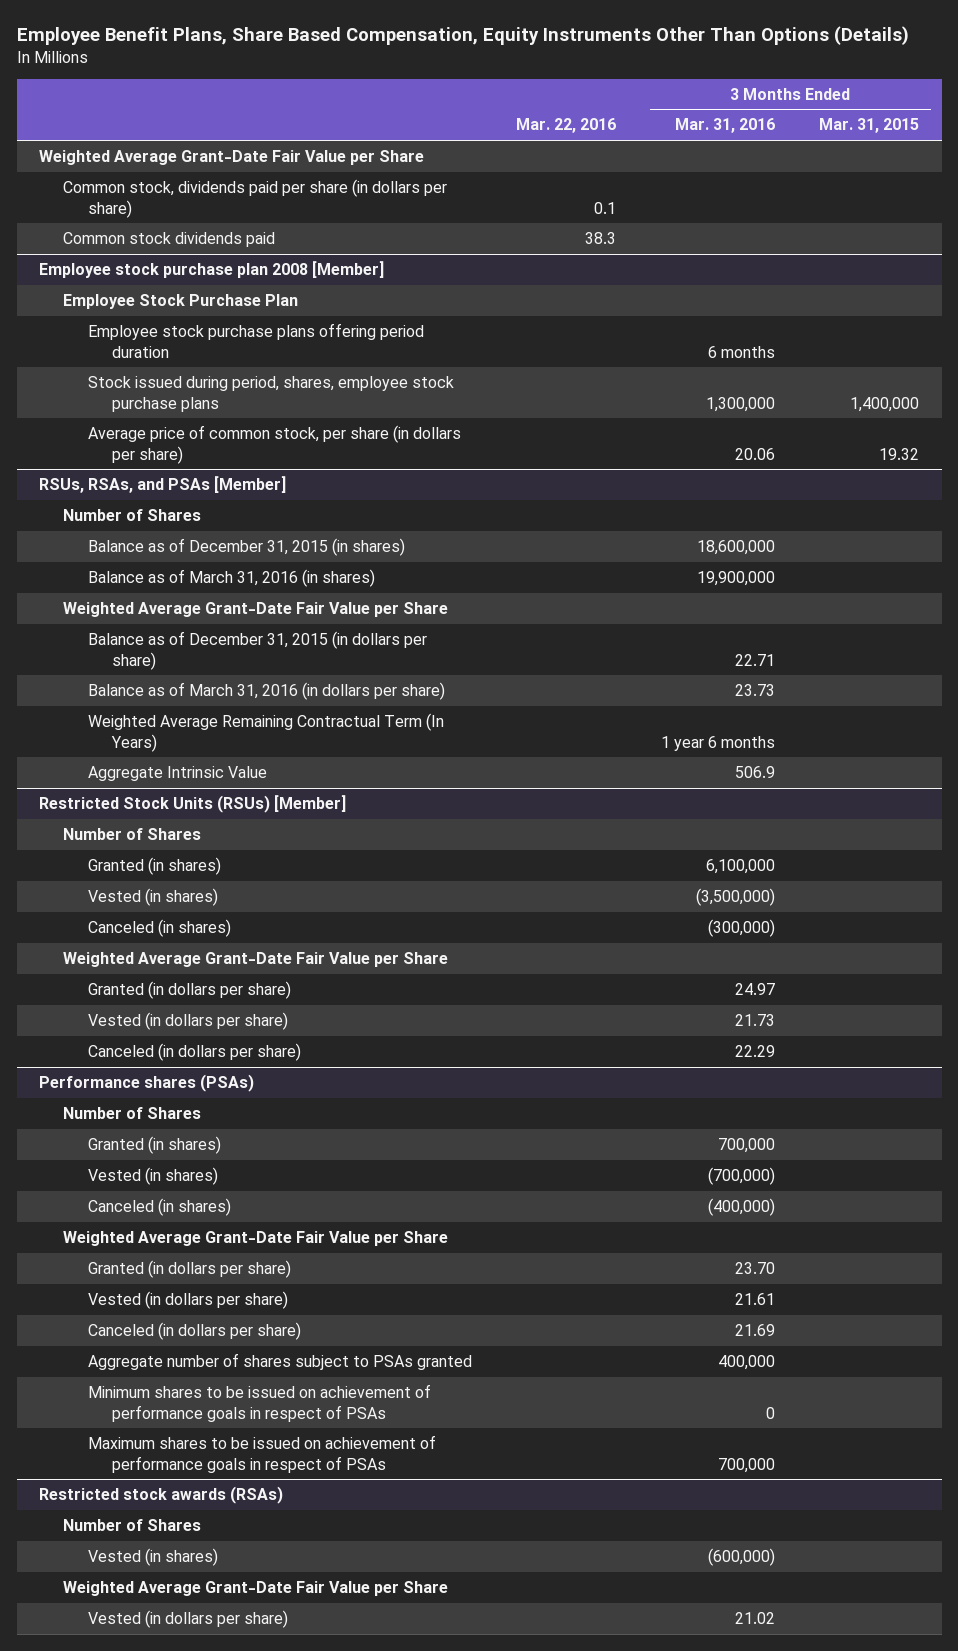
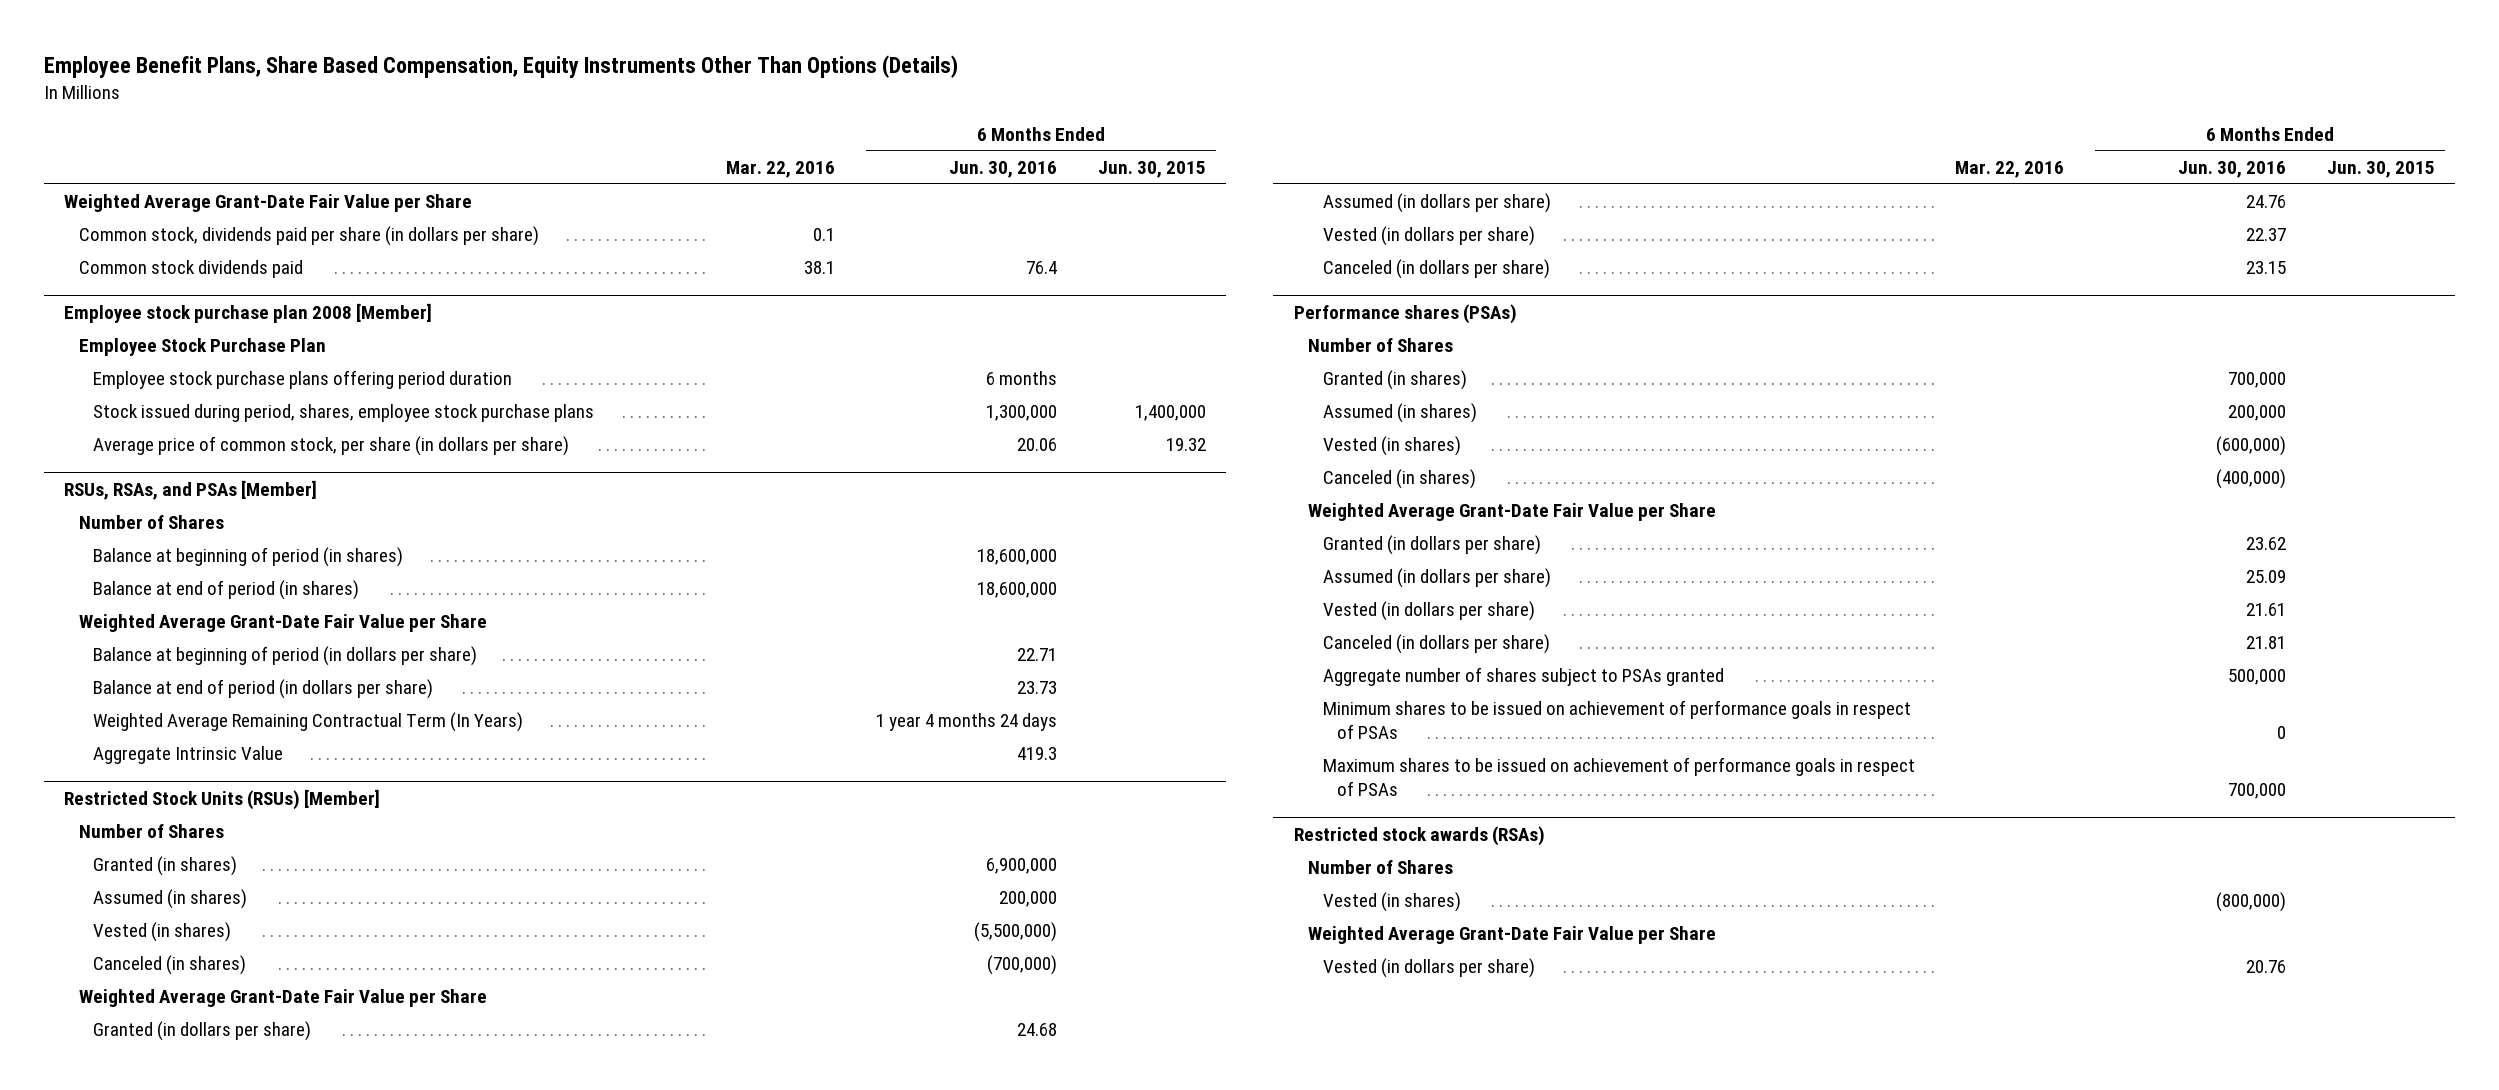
- | Mar. 22, 2016 | 3 Months Ended Mar. 31, 2016 | 3 Months Ended Mar. 31, 2015
+ | Mar. 22, 2016 | 6 Months Ended Jun. 30, 2016 | 6 Months Ended Jun. 30, 2015
- Common stock dividends paid | 38.3 | |
+ Common stock dividends paid | 38.1 | 76.4 |
@ RSUs, RSAs, and PSAs [Member]
- Balance as of December 31, 2015 (in shares) | | 18,600,000 |
- Balance as of March 31, 2016 (in shares) | | 19,900,000 |
+ Balance at beginning of period (in shares) | | 18,600,000 |
+ Balance at end of period (in shares) | | 18,600,000 |
- Balance as of December 31, 2015 (in dollars per share) | | 22.71 |
- Balance as of March 31, 2016 (in dollars per share) | | 23.73 |
+ Balance at beginning of period (in dollars per share) | | 22.71 |
+ Balance at end of period (in dollars per share) | | 23.73 |
@ Restricted Stock Units (RSUs) [Member]
+ Assumed (in shares) | | 200,000 |
+ Assumed (in dollars per share) | | 24.76 |
@ Performance shares (PSAs)
+ Assumed (in shares) | | 200,000 |
+ Assumed (in dollars per share) | | 25.09 |

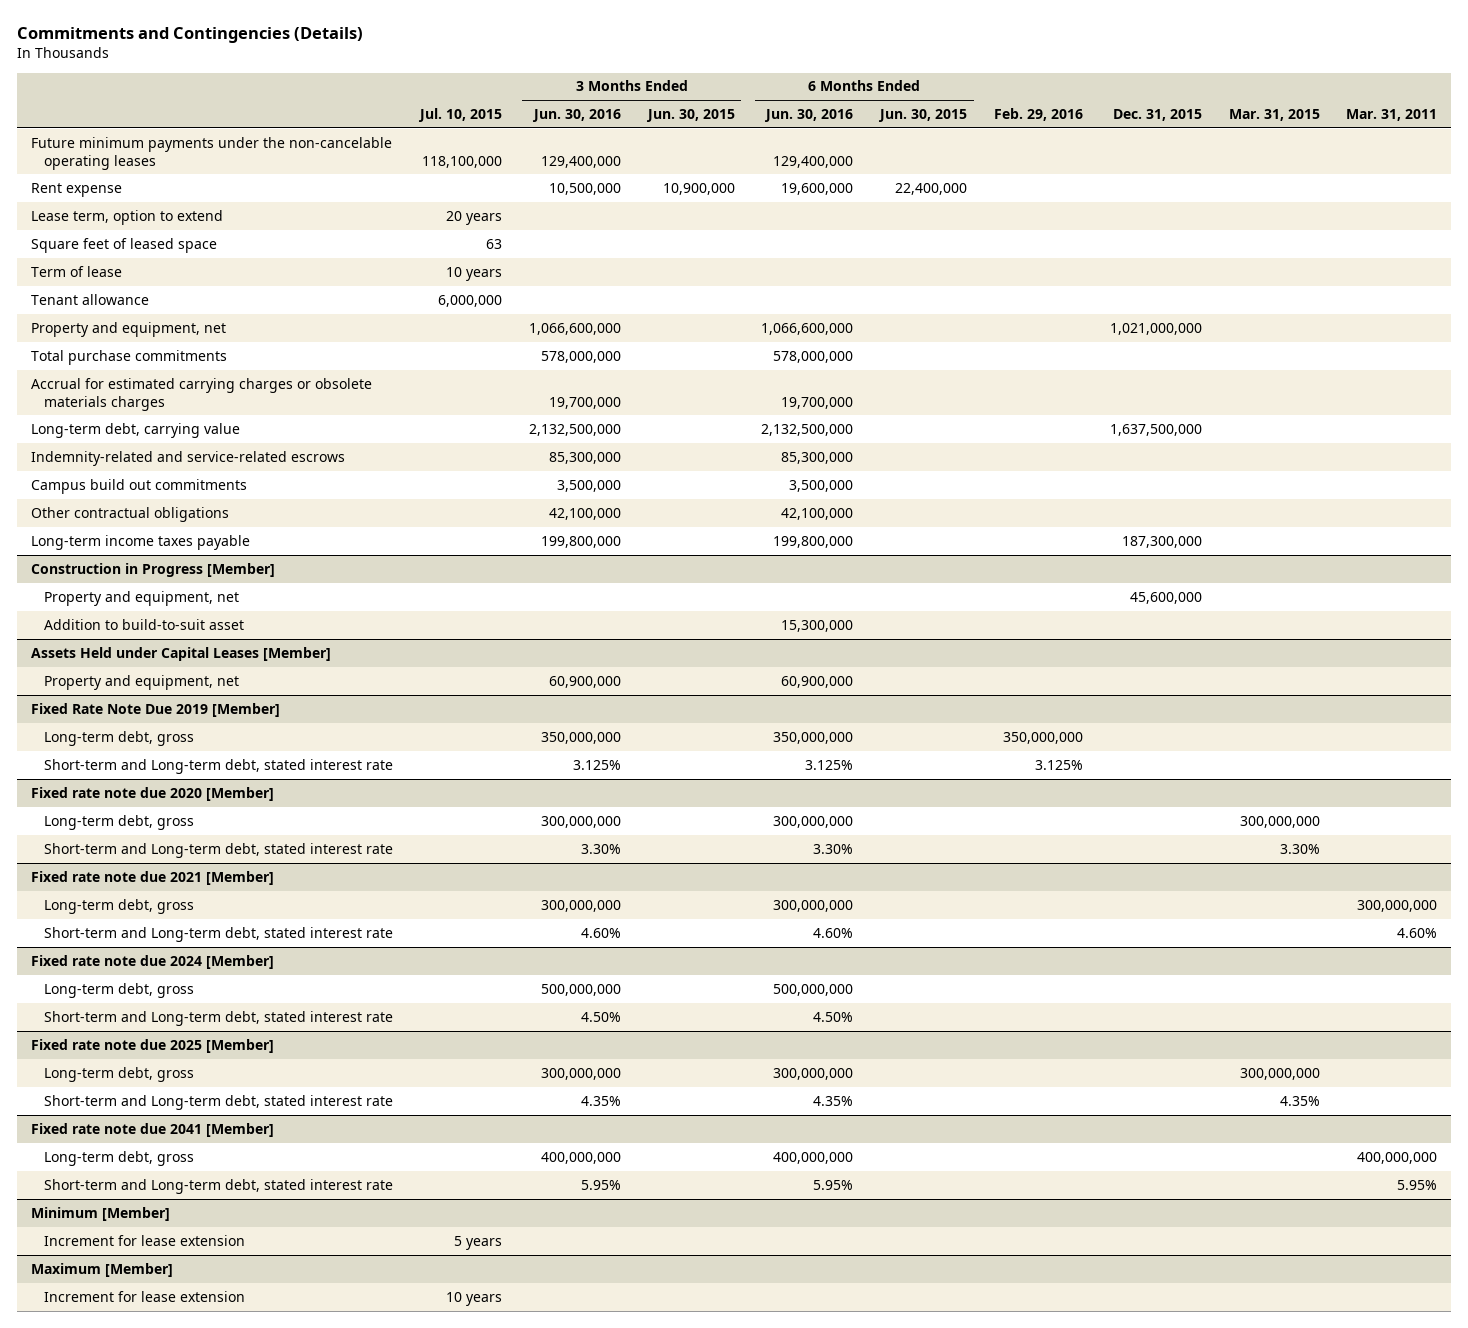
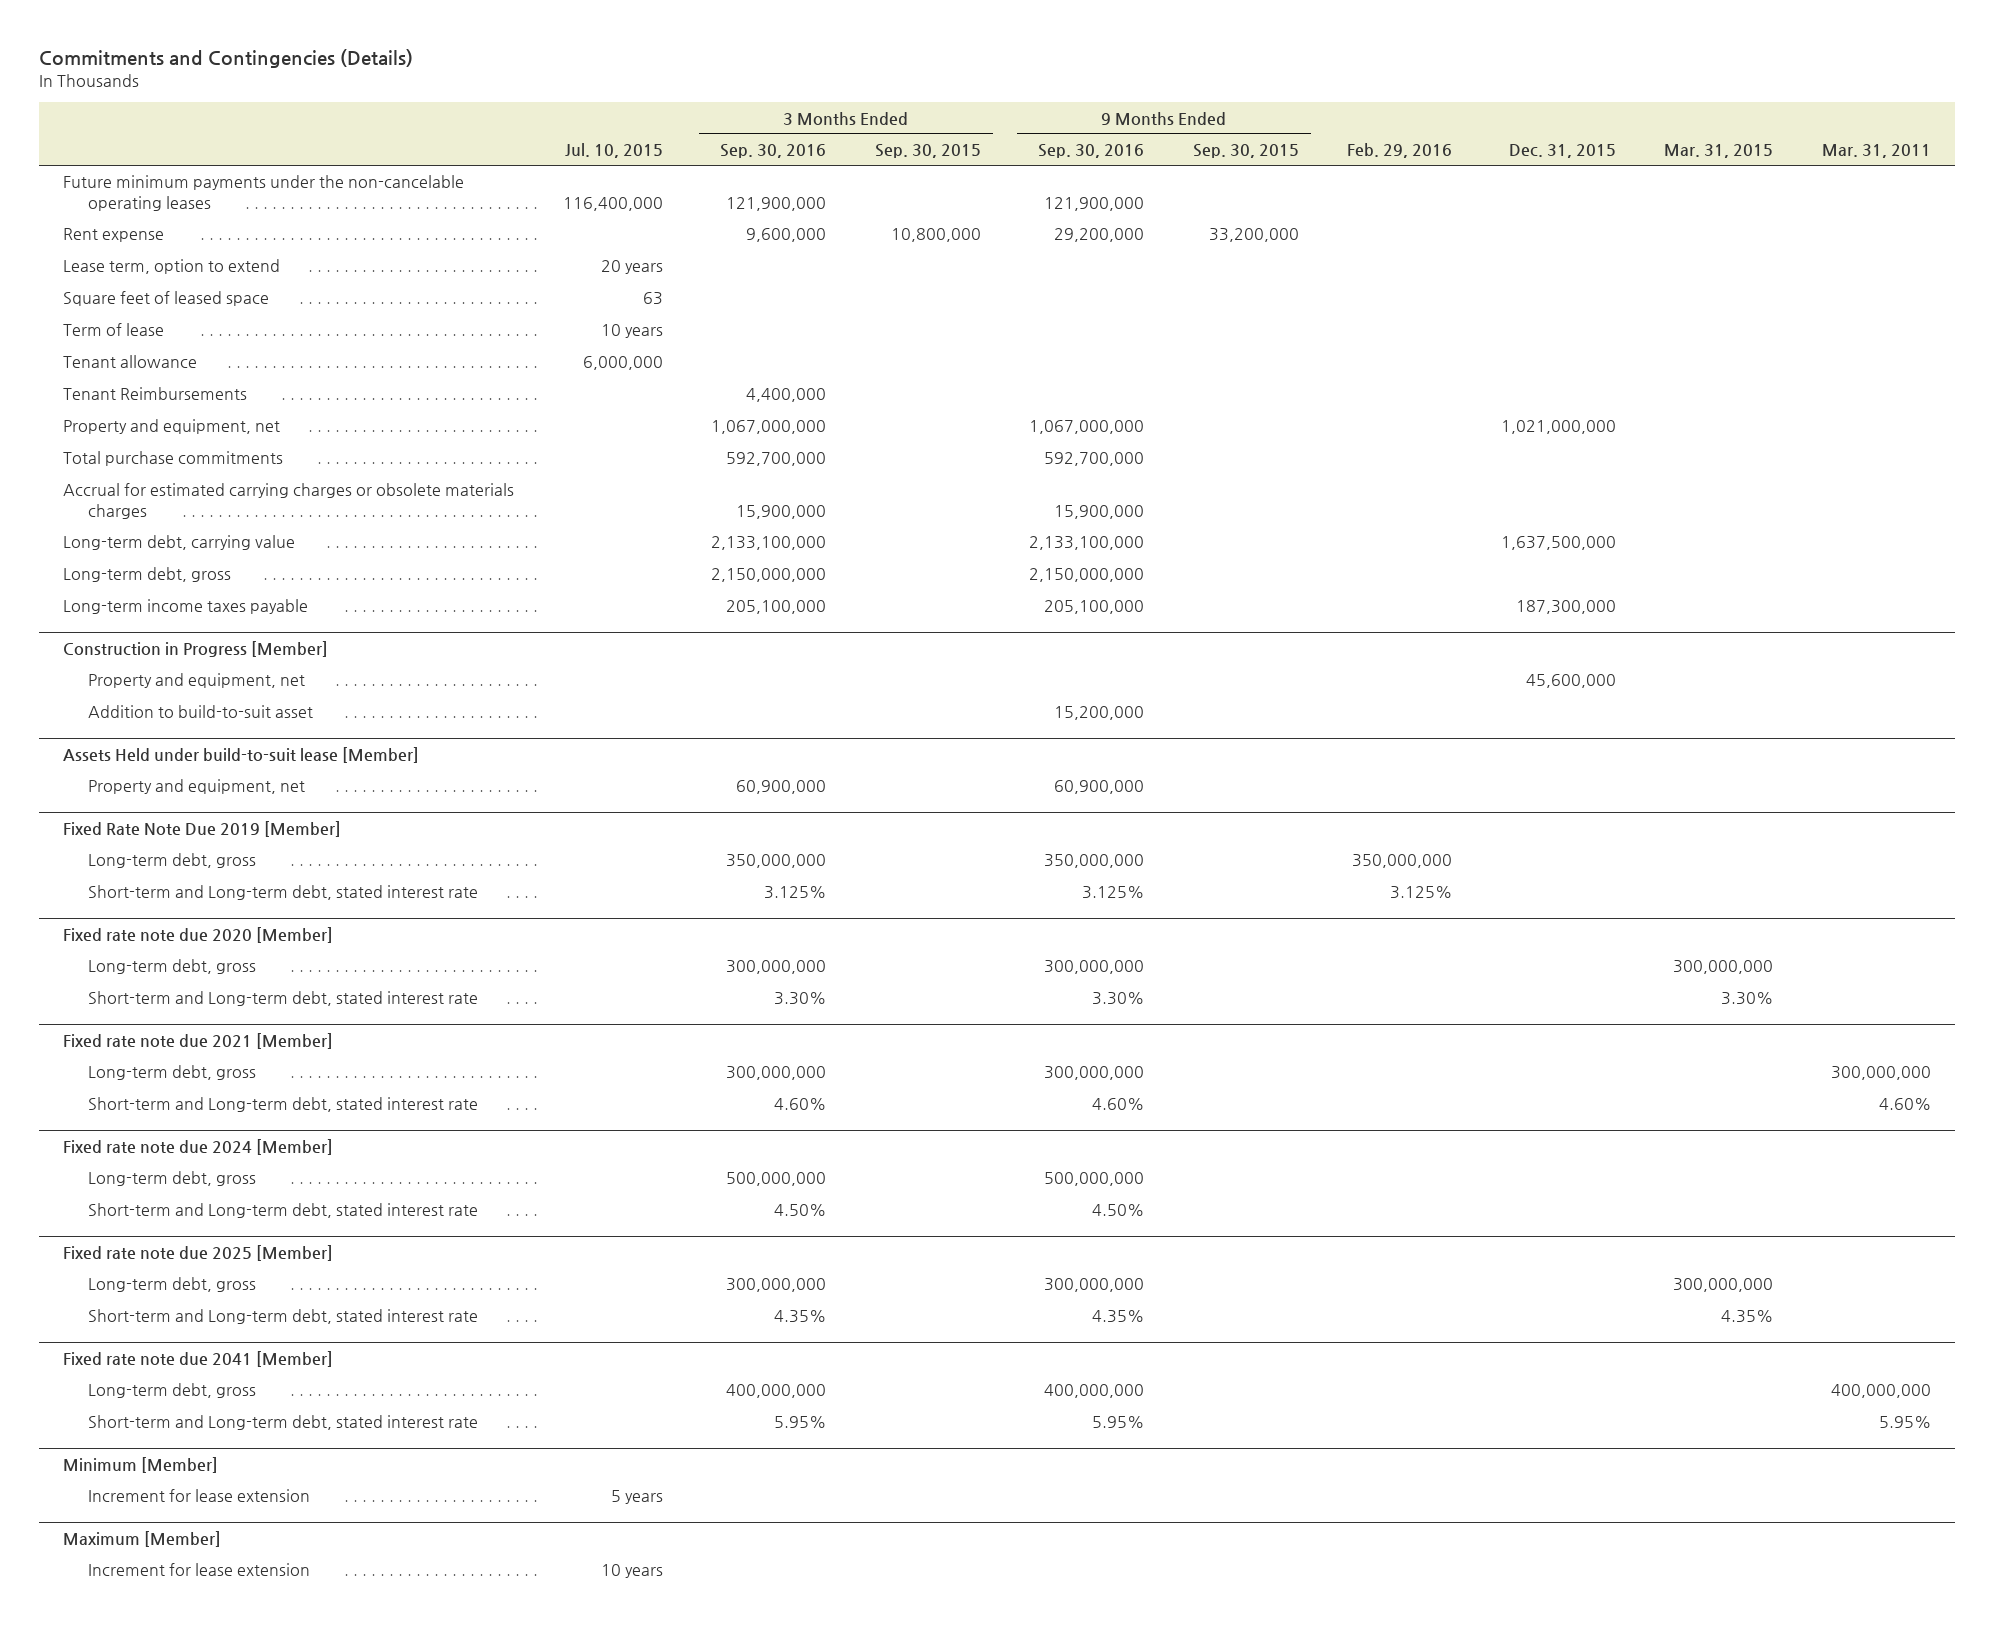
- | Jul. 10, 2015 | 3 Months Ended Jun. 30, 2016 | 3 Months Ended Jun. 30, 2015 | 6 Months Ended Jun. 30, 2016 | 6 Months Ended Jun. 30, 2015 | Feb. 29, 2016 | Dec. 31, 2015 | Mar. 31, 2015 | Mar. 31, 2011
+ | Jul. 10, 2015 | 3 Months Ended Sep. 30, 2016 | 3 Months Ended Sep. 30, 2015 | 9 Months Ended Sep. 30, 2016 | 9 Months Ended Sep. 30, 2015 | Feb. 29, 2016 | Dec. 31, 2015 | Mar. 31, 2015 | Mar. 31, 2011
- Future minimum payments under the non-cancelable operating leases | 118,100,000 | 129,400,000 | | 129,400,000 | | | | |
+ Future minimum payments under the non-cancelable operating leases | 116,400,000 | 121,900,000 | | 121,900,000 | | | | |
+ Tenant Reimbursements | | 4,400,000 | | | | | | |
- Indemnity-related and service-related escrows | | 85,300,000 | | 85,300,000 | | | | |
- Campus build out commitments | | 3,500,000 | | 3,500,000 | | | | |
- Other contractual obligations | | 42,100,000 | | 42,100,000 | | | | |
+ Long-term debt, gross | | 2,150,000,000 | | 2,150,000,000 | | | | |
- Assets Held under Capital Leases [Member]
- Property and equipment, net | | 60,900,000 | | 60,900,000 | | | | |
+ Assets Held under build-to-suit lease [Member]
+ Property and equipment, net | | 60,900,000 | | 60,900,000 | | | | |

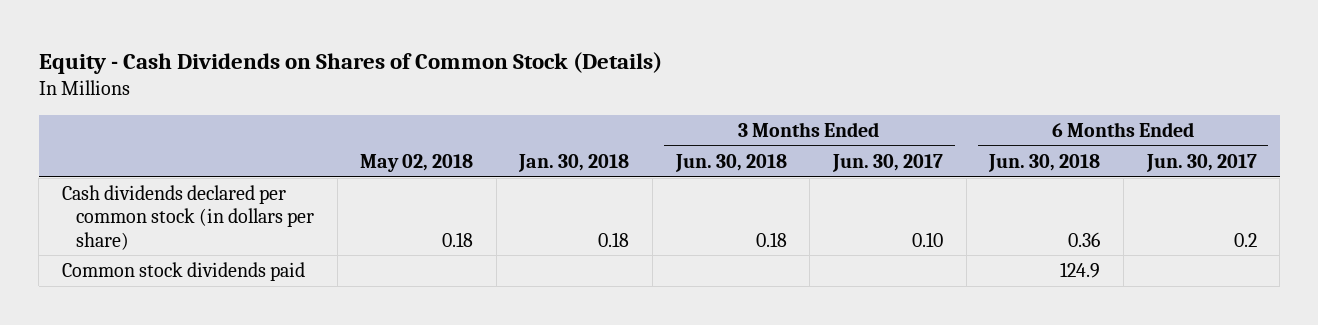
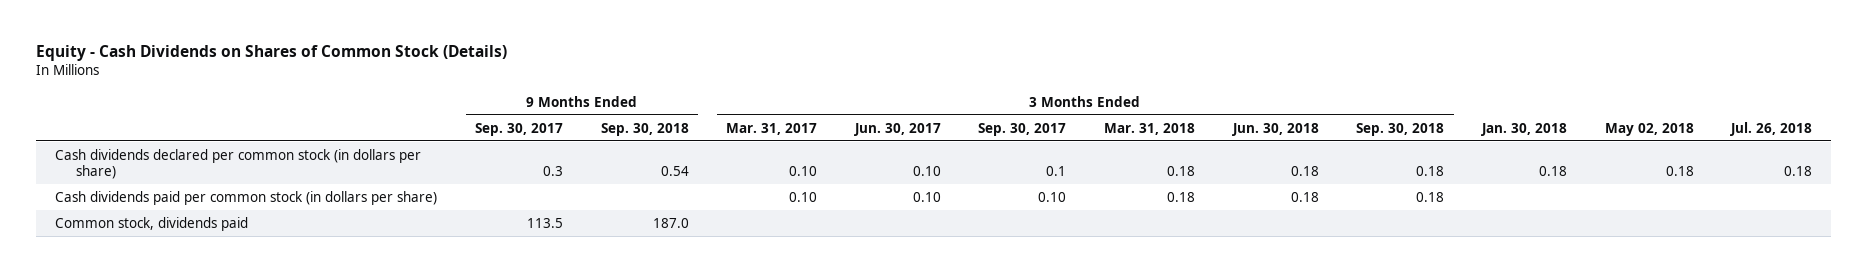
- | May 02, 2018 | Jan. 30, 2018 | 3 Months Ended Jun. 30, 2018 | 3 Months Ended Jun. 30, 2017 | 6 Months Ended Jun. 30, 2018 | 6 Months Ended Jun. 30, 2017
+ | 9 Months Ended Sep. 30, 2017 | 9 Months Ended Sep. 30, 2018 | 3 Months Ended Mar. 31, 2017 | 3 Months Ended Jun. 30, 2017 | 3 Months Ended Sep. 30, 2017 | 3 Months Ended Mar. 31, 2018 | 3 Months Ended Jun. 30, 2018 | 3 Months Ended Sep. 30, 2018 | Jan. 30, 2018 | May 02, 2018 | Jul. 26, 2018
- Common stock dividends paid | | | | | 124.9 |
+ Cash dividends paid per common stock (in dollars per share) | | | 0.10 | 0.10 | 0.10 | 0.18 | 0.18 | 0.18 | | |
+ Common stock, dividends paid | 113.5 | 187.0 | | | | | | | | |

